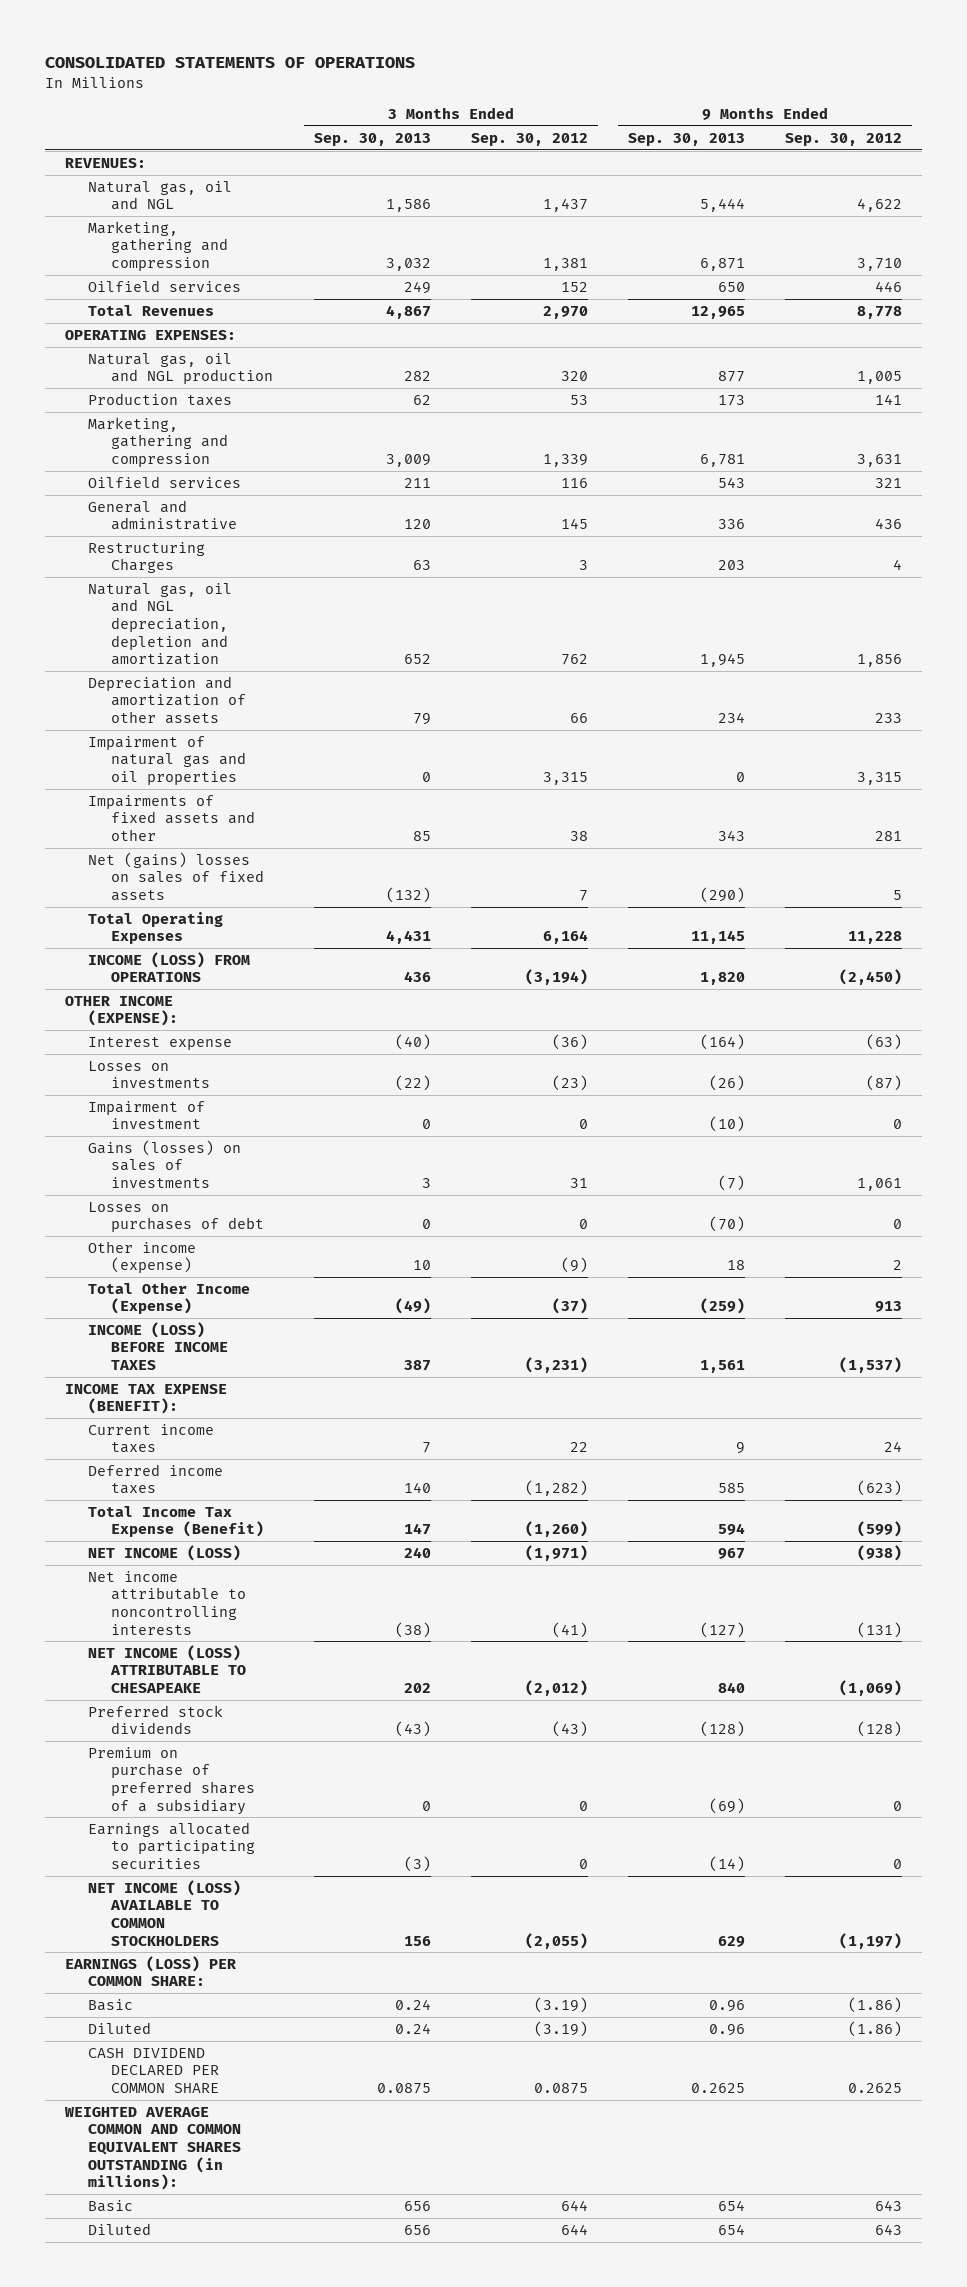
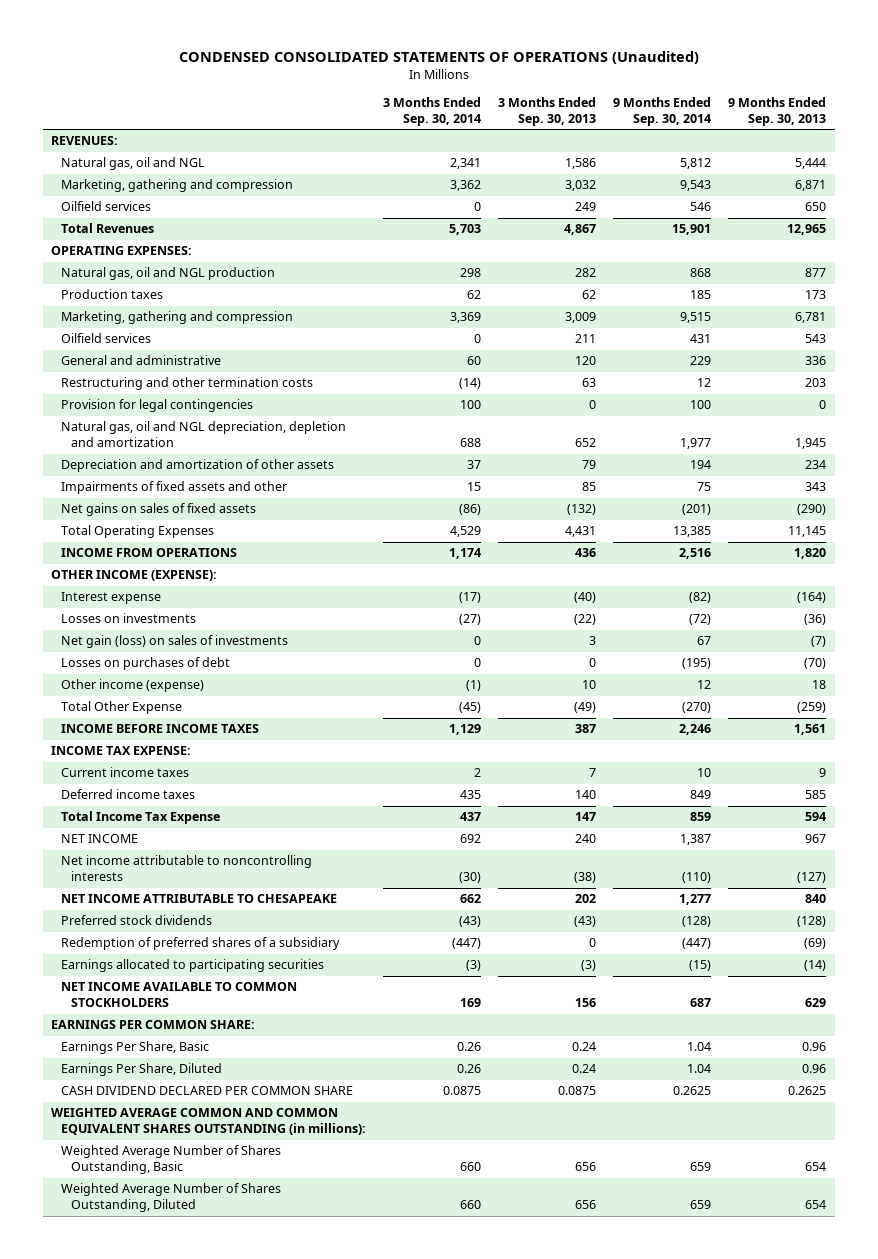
- CONSOLIDATED STATEMENTS OF OPERATIONS
+ CONDENSED CONSOLIDATED STATEMENTS OF OPERATIONS (Unaudited)
- | 3 Months Ended Sep. 30, 2013 | 3 Months Ended Sep. 30, 2012 | 9 Months Ended Sep. 30, 2013 | 9 Months Ended Sep. 30, 2012
+ | 3 Months Ended Sep. 30, 2014 | 3 Months Ended Sep. 30, 2013 | 9 Months Ended Sep. 30, 2014 | 9 Months Ended Sep. 30, 2013
- Restructuring Charges | 63 | 3 | 203 | 4
+ Restructuring and other termination costs | (14) | 63 | 12 | 203
+ Provision for legal contingencies | 100 | 0 | 100 | 0
- Impairment of natural gas and oil properties | 0 | 3,315 | 0 | 3,315
- Net (gains) losses on sales of fixed assets | (132) | 7 | (290) | 5
+ Net gains on sales of fixed assets | (86) | (132) | (201) | (290)
- INCOME (LOSS) FROM OPERATIONS | 436 | (3,194) | 1,820 | (2,450)
+ INCOME FROM OPERATIONS | 1,174 | 436 | 2,516 | 1,820
- Losses on investments | (22) | (23) | (26) | (87)
- Impairment of investment | 0 | 0 | (10) | 0
- Gains (losses) on sales of investments | 3 | 31 | (7) | 1,061
+ Losses on investments | (27) | (22) | (72) | (36)
+ Net gain (loss) on sales of investments | 0 | 3 | 67 | (7)
- Total Other Income (Expense) | (49) | (37) | (259) | 913
- INCOME (LOSS) BEFORE INCOME TAXES | 387 | (3,231) | 1,561 | (1,537)
- INCOME TAX EXPENSE (BENEFIT):
+ Total Other Expense | (45) | (49) | (270) | (259)
+ INCOME BEFORE INCOME TAXES | 1,129 | 387 | 2,246 | 1,561
+ INCOME TAX EXPENSE:
- Total Income Tax Expense (Benefit) | 147 | (1,260) | 594 | (599)
- NET INCOME (LOSS) | 240 | (1,971) | 967 | (938)
+ Total Income Tax Expense | 437 | 147 | 859 | 594
+ NET INCOME | 692 | 240 | 1,387 | 967
- NET INCOME (LOSS) ATTRIBUTABLE TO CHESAPEAKE | 202 | (2,012) | 840 | (1,069)
+ NET INCOME ATTRIBUTABLE TO CHESAPEAKE | 662 | 202 | 1,277 | 840
- Premium on purchase of preferred shares of a subsidiary | 0 | 0 | (69) | 0
+ Redemption of preferred shares of a subsidiary | (447) | 0 | (447) | (69)
- NET INCOME (LOSS) AVAILABLE TO COMMON STOCKHOLDERS | 156 | (2,055) | 629 | (1,197)
- EARNINGS (LOSS) PER COMMON SHARE:
- Basic | 0.24 | (3.19) | 0.96 | (1.86)
- Diluted | 0.24 | (3.19) | 0.96 | (1.86)
+ NET INCOME AVAILABLE TO COMMON STOCKHOLDERS | 169 | 156 | 687 | 629
+ EARNINGS PER COMMON SHARE:
+ Earnings Per Share, Basic | 0.26 | 0.24 | 1.04 | 0.96
+ Earnings Per Share, Diluted | 0.26 | 0.24 | 1.04 | 0.96
- Basic | 656 | 644 | 654 | 643
- Diluted | 656 | 644 | 654 | 643
+ Weighted Average Number of Shares Outstanding, Basic | 660 | 656 | 659 | 654
+ Weighted Average Number of Shares Outstanding, Diluted | 660 | 656 | 659 | 654

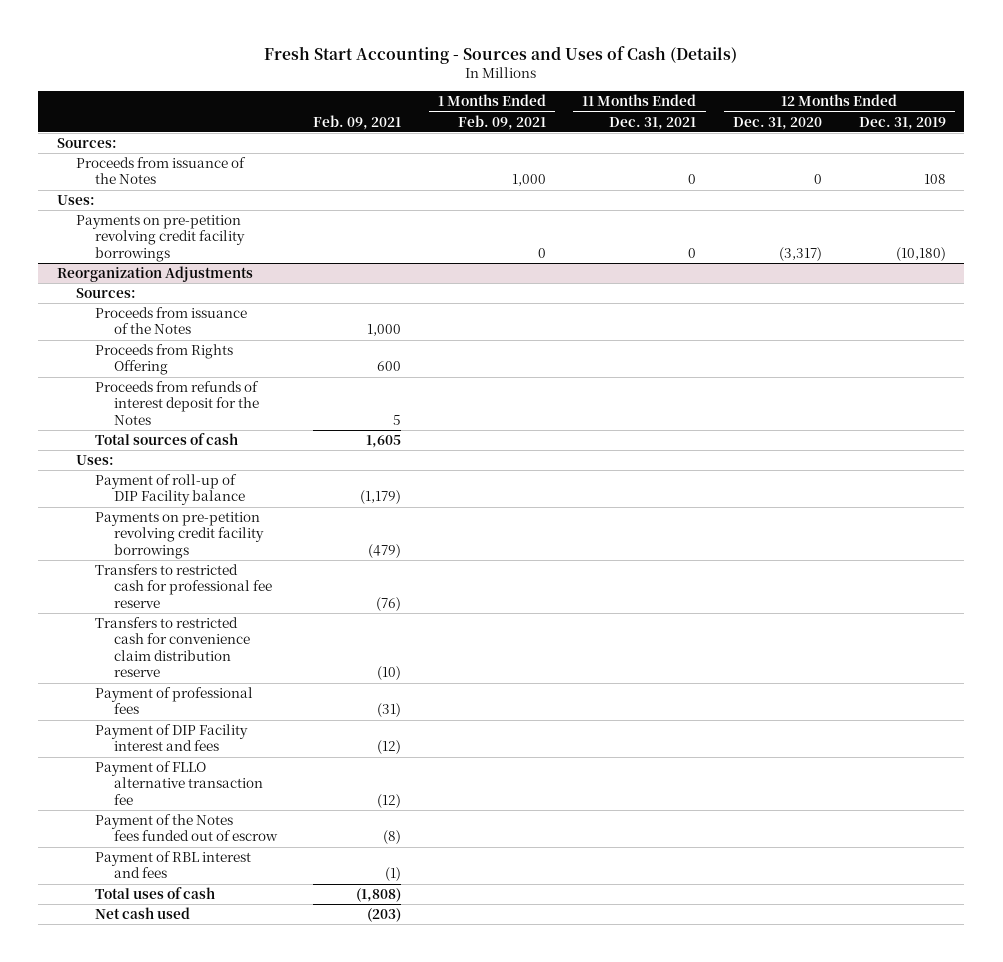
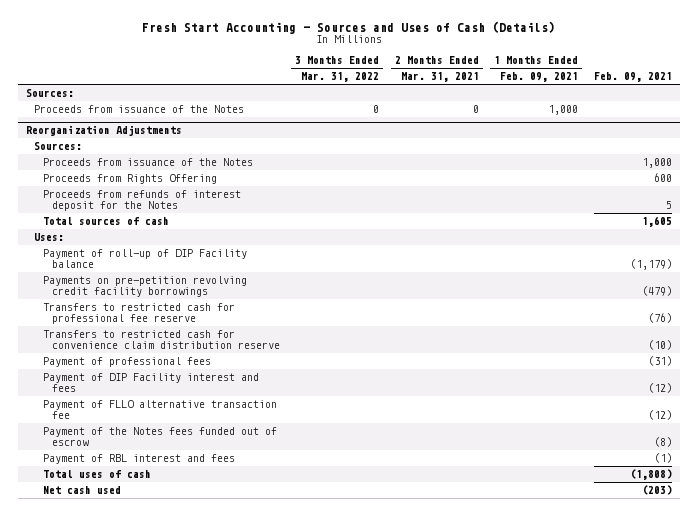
- | Feb. 09, 2021 | 1 Months Ended Feb. 09, 2021 | 11 Months Ended Dec. 31, 2021 | 12 Months Ended Dec. 31, 2020 | 12 Months Ended Dec. 31, 2019
+ | 3 Months Ended Mar. 31, 2022 | 2 Months Ended Mar. 31, 2021 | 1 Months Ended Feb. 09, 2021 | Feb. 09, 2021
- Uses:
- Payments on pre-petition revolving credit facility borrowings | | 0 | 0 | (3,317) | (10,180)

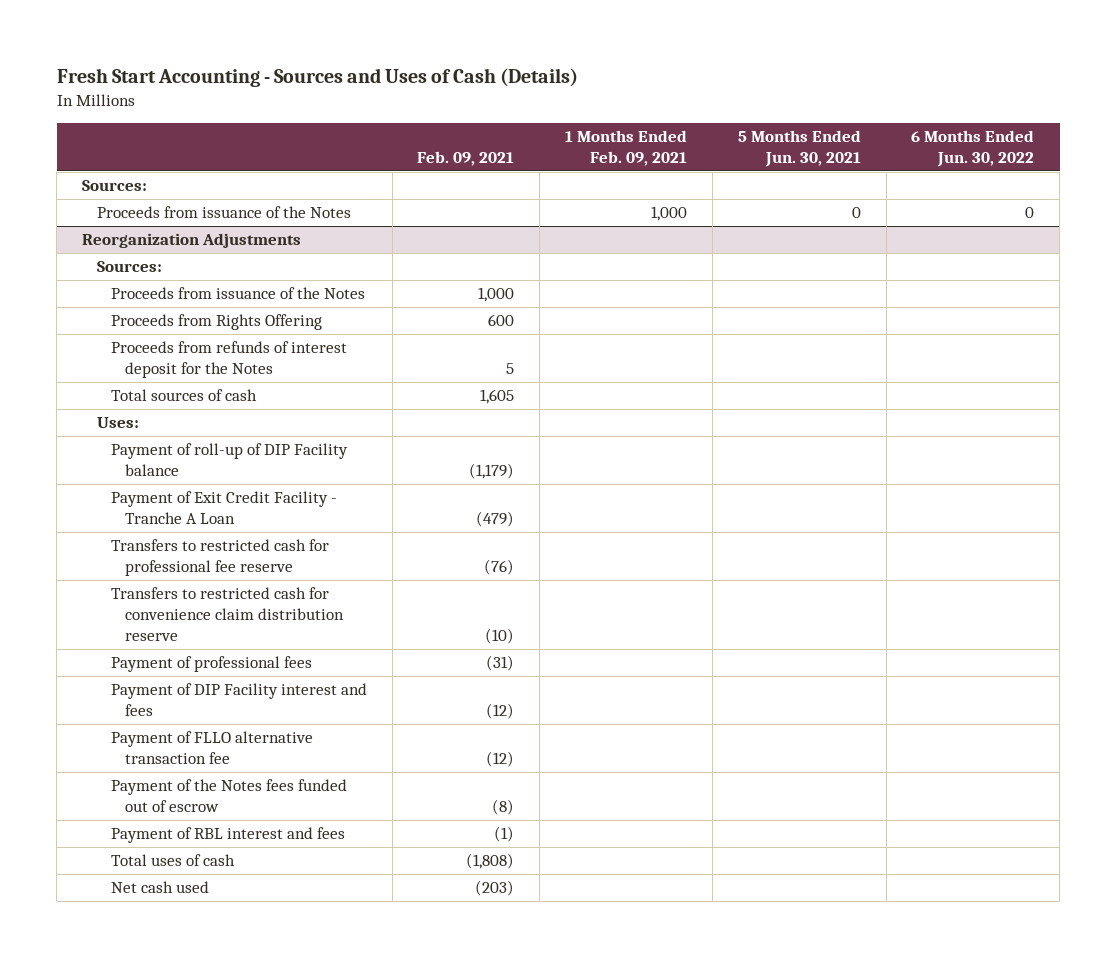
- | 3 Months Ended Mar. 31, 2022 | 2 Months Ended Mar. 31, 2021 | 1 Months Ended Feb. 09, 2021 | Feb. 09, 2021
+ | Feb. 09, 2021 | 1 Months Ended Feb. 09, 2021 | 5 Months Ended Jun. 30, 2021 | 6 Months Ended Jun. 30, 2022
@ Reorganization Adjustments
- Payments on pre-petition revolving credit facility borrowings | | | | (479)
+ Payment of Exit Credit Facility - Tranche A Loan | (479) | | |

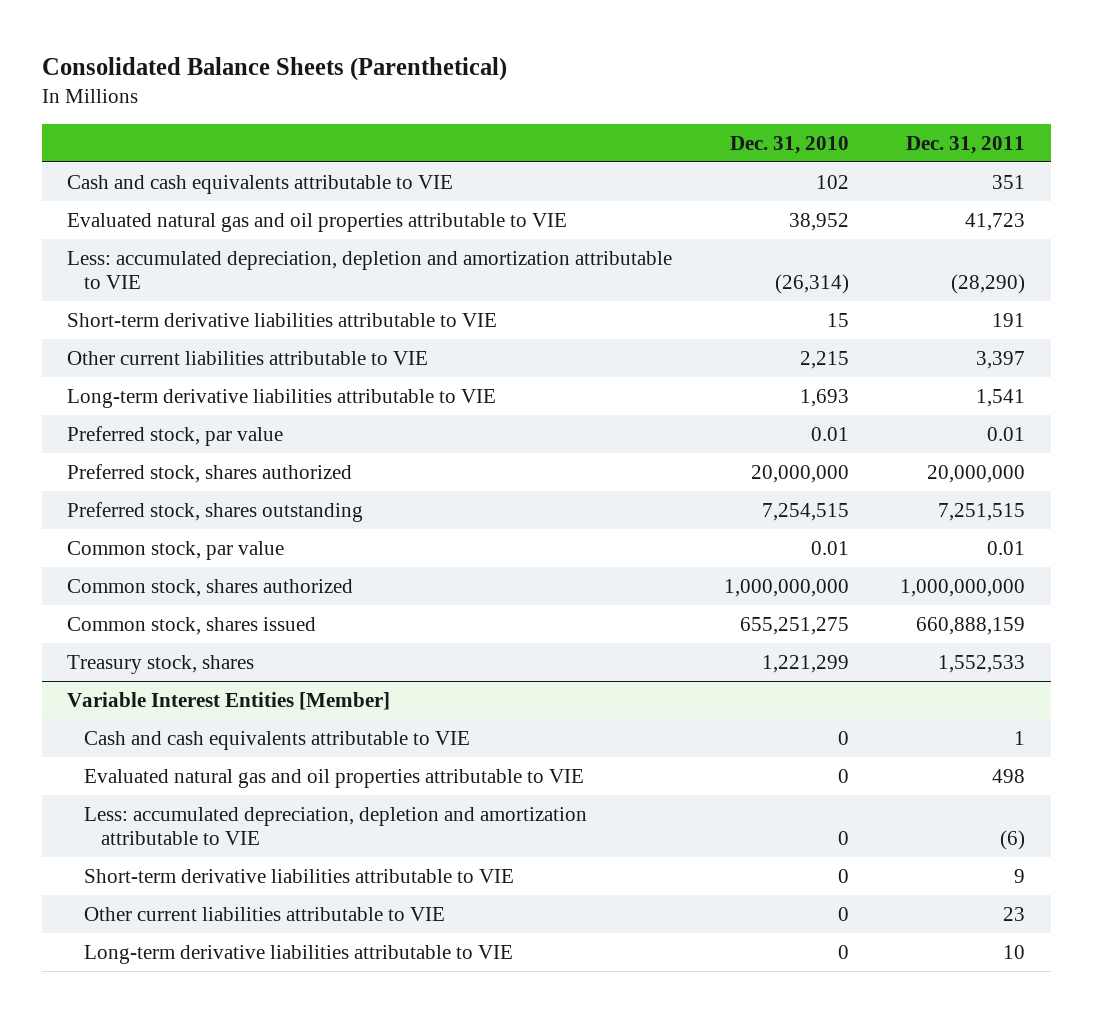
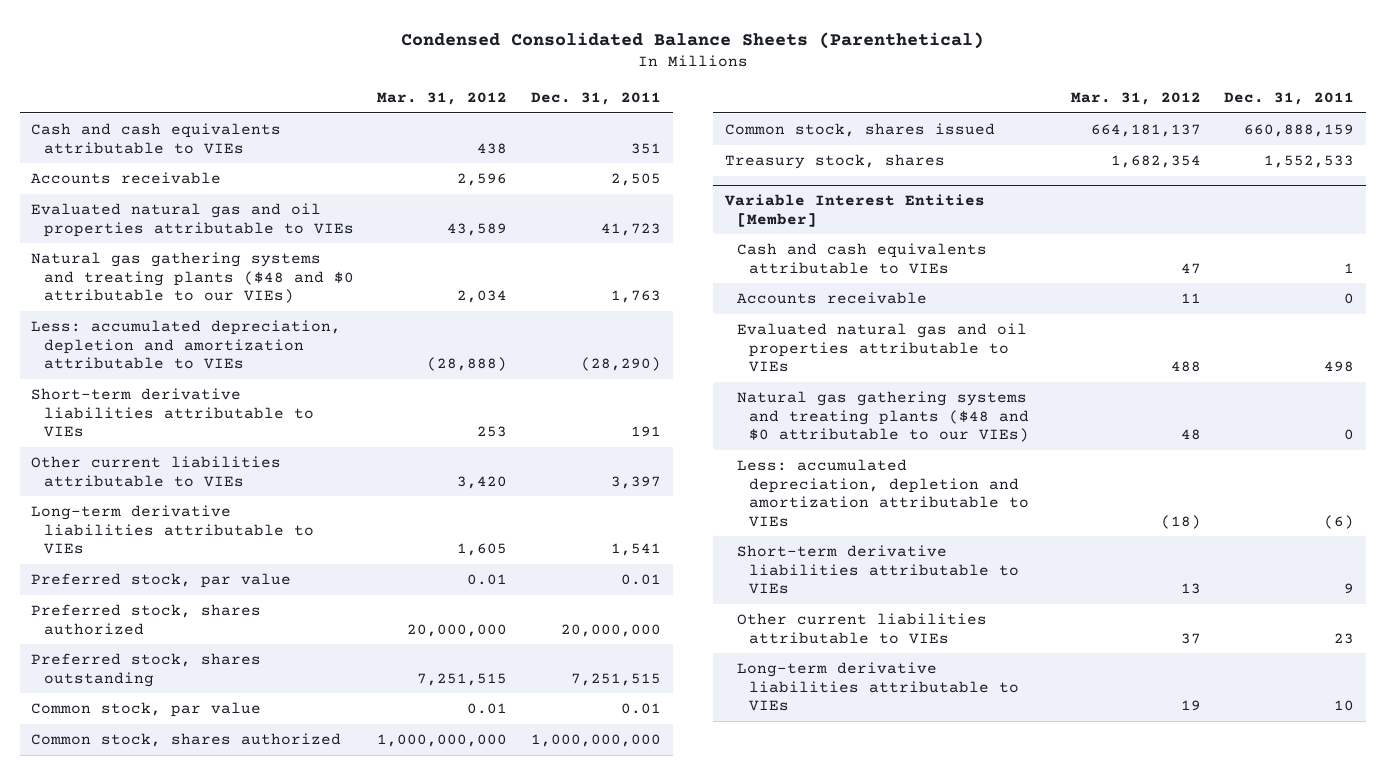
- Consolidated Balance Sheets (Parenthetical)
+ Condensed Consolidated Balance Sheets (Parenthetical)
- | Dec. 31, 2010 | Dec. 31, 2011
+ | Mar. 31, 2012 | Dec. 31, 2011
- Cash and cash equivalents attributable to VIE | 102 | 351
- Evaluated natural gas and oil properties attributable to VIE | 38,952 | 41,723
- Less: accumulated depreciation, depletion and amortization attributable to VIE | (26,314) | (28,290)
- Short-term derivative liabilities attributable to VIE | 15 | 191
- Other current liabilities attributable to VIE | 2,215 | 3,397
- Long-term derivative liabilities attributable to VIE | 1,693 | 1,541
+ Cash and cash equivalents attributable to VIEs | 438 | 351
+ Accounts receivable | 2,596 | 2,505
+ Evaluated natural gas and oil properties attributable to VIEs | 43,589 | 41,723
+ Natural gas gathering systems and treating plants ($48 and $0 attributable to our VIEs) | 2,034 | 1,763
+ Less: accumulated depreciation, depletion and amortization attributable to VIEs | (28,888) | (28,290)
+ Short-term derivative liabilities attributable to VIEs | 253 | 191
+ Other current liabilities attributable to VIEs | 3,420 | 3,397
+ Long-term derivative liabilities attributable to VIEs | 1,605 | 1,541
@ Variable Interest Entities [Member]
- Cash and cash equivalents attributable to VIE | 0 | 1
- Evaluated natural gas and oil properties attributable to VIE | 0 | 498
- Less: accumulated depreciation, depletion and amortization attributable to VIE | 0 | (6)
- Short-term derivative liabilities attributable to VIE | 0 | 9
- Other current liabilities attributable to VIE | 0 | 23
- Long-term derivative liabilities attributable to VIE | 0 | 10
+ Cash and cash equivalents attributable to VIEs | 47 | 1
+ Accounts receivable | 11 | 0
+ Evaluated natural gas and oil properties attributable to VIEs | 488 | 498
+ Natural gas gathering systems and treating plants ($48 and $0 attributable to our VIEs) | 48 | 0
+ Less: accumulated depreciation, depletion and amortization attributable to VIEs | (18) | (6)
+ Short-term derivative liabilities attributable to VIEs | 13 | 9
+ Other current liabilities attributable to VIEs | 37 | 23
+ Long-term derivative liabilities attributable to VIEs | 19 | 10

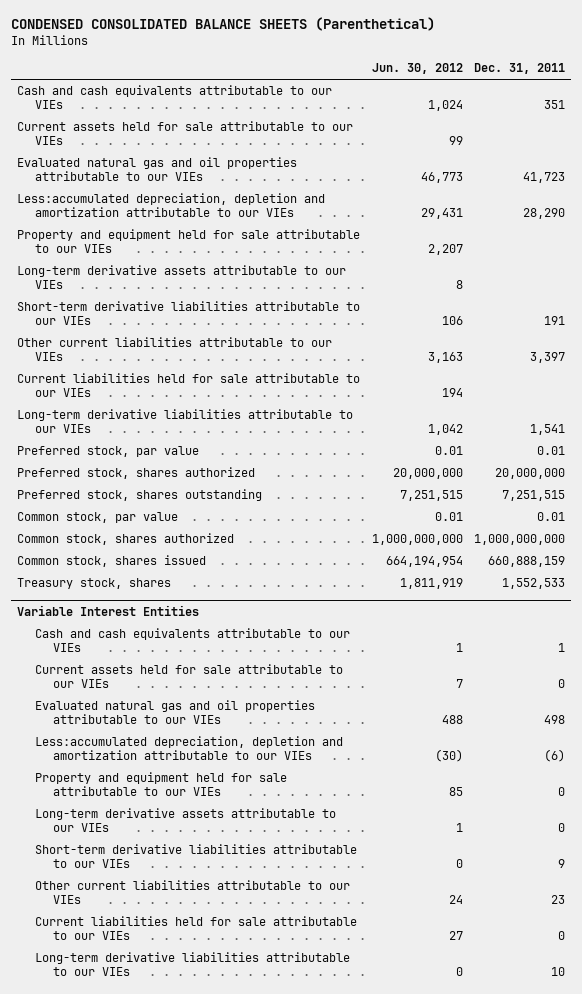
- Condensed Consolidated Balance Sheets (Parenthetical)
+ CONDENSED CONSOLIDATED BALANCE SHEETS (Parenthetical)
- | Mar. 31, 2012 | Dec. 31, 2011
+ | Jun. 30, 2012 | Dec. 31, 2011
- Cash and cash equivalents attributable to VIEs | 438 | 351
- Accounts receivable | 2,596 | 2,505
- Evaluated natural gas and oil properties attributable to VIEs | 43,589 | 41,723
- Natural gas gathering systems and treating plants ($48 and $0 attributable to our VIEs) | 2,034 | 1,763
- Less: accumulated depreciation, depletion and amortization attributable to VIEs | (28,888) | (28,290)
- Short-term derivative liabilities attributable to VIEs | 253 | 191
- Other current liabilities attributable to VIEs | 3,420 | 3,397
- Long-term derivative liabilities attributable to VIEs | 1,605 | 1,541
+ Cash and cash equivalents attributable to our VIEs | 1,024 | 351
+ Current assets held for sale attributable to our VIEs | 99 |
+ Evaluated natural gas and oil properties attributable to our VIEs | 46,773 | 41,723
+ Less:accumulated depreciation, depletion and amortization attributable to our VIEs | 29,431 | 28,290
+ Property and equipment held for sale attributable to our VIEs | 2,207 |
+ Long-term derivative assets attributable to our VIEs | 8 |
+ Short-term derivative liabilities attributable to our VIEs | 106 | 191
+ Other current liabilities attributable to our VIEs | 3,163 | 3,397
+ Current liabilities held for sale attributable to our VIEs | 194 |
+ Long-term derivative liabilities attributable to our VIEs | 1,042 | 1,541
- Variable Interest Entities [Member]
- Cash and cash equivalents attributable to VIEs | 47 | 1
- Accounts receivable | 11 | 0
- Evaluated natural gas and oil properties attributable to VIEs | 488 | 498
- Natural gas gathering systems and treating plants ($48 and $0 attributable to our VIEs) | 48 | 0
- Less: accumulated depreciation, depletion and amortization attributable to VIEs | (18) | (6)
- Short-term derivative liabilities attributable to VIEs | 13 | 9
- Other current liabilities attributable to VIEs | 37 | 23
- Long-term derivative liabilities attributable to VIEs | 19 | 10
+ Variable Interest Entities
+ Cash and cash equivalents attributable to our VIEs | 1 | 1
+ Current assets held for sale attributable to our VIEs | 7 | 0
+ Evaluated natural gas and oil properties attributable to our VIEs | 488 | 498
+ Less:accumulated depreciation, depletion and amortization attributable to our VIEs | (30) | (6)
+ Property and equipment held for sale attributable to our VIEs | 85 | 0
+ Long-term derivative assets attributable to our VIEs | 1 | 0
+ Short-term derivative liabilities attributable to our VIEs | 0 | 9
+ Other current liabilities attributable to our VIEs | 24 | 23
+ Current liabilities held for sale attributable to our VIEs | 27 | 0
+ Long-term derivative liabilities attributable to our VIEs | 0 | 10

